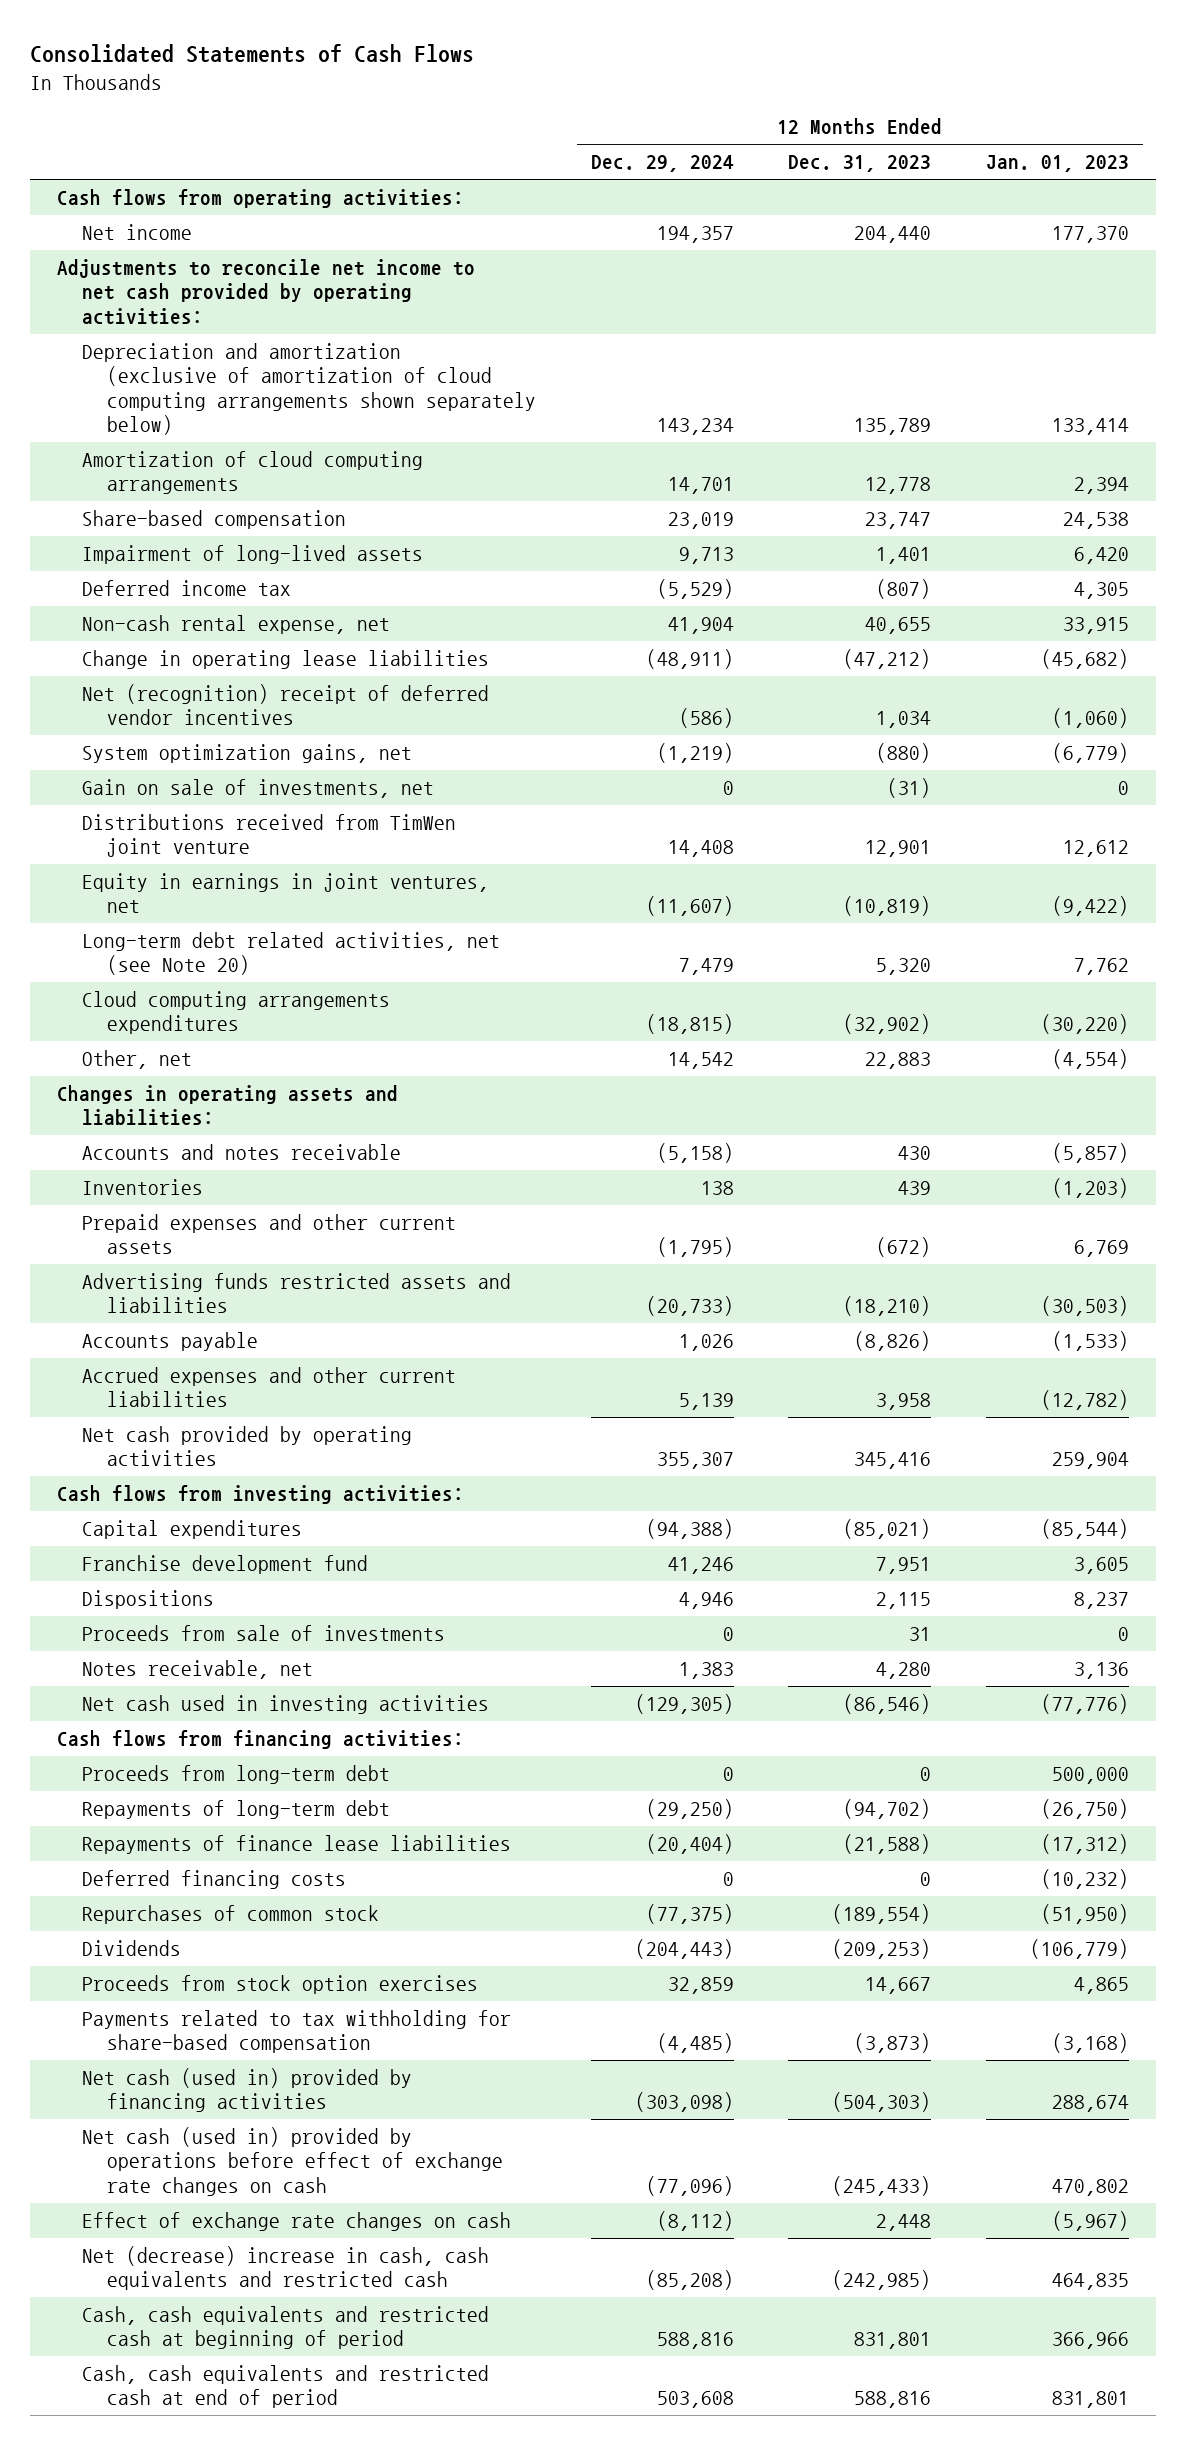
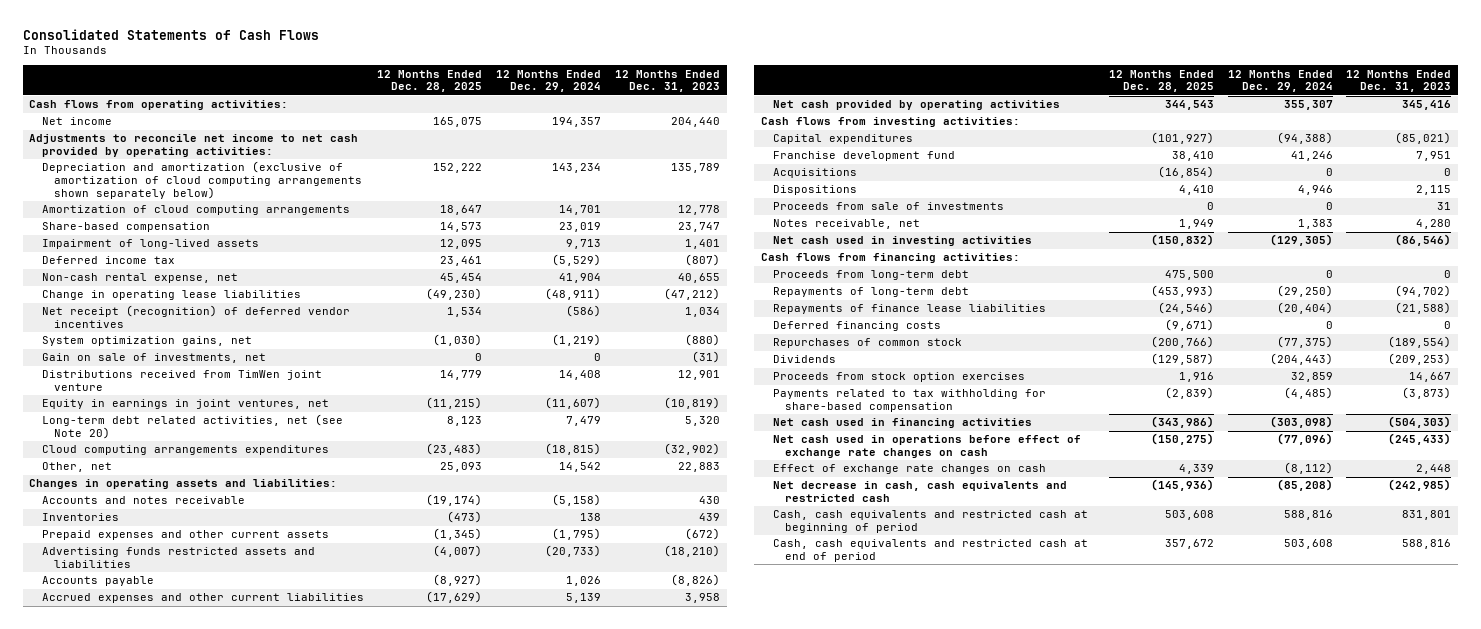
- | 12 Months Ended Dec. 29, 2024 | 12 Months Ended Dec. 31, 2023 | 12 Months Ended Jan. 01, 2023
+ | 12 Months Ended Dec. 28, 2025 | 12 Months Ended Dec. 29, 2024 | 12 Months Ended Dec. 31, 2023
- Net (recognition) receipt of deferred vendor incentives | (586) | 1,034 | (1,060)
+ Net receipt (recognition) of deferred vendor incentives | 1,534 | (586) | 1,034
+ Acquisitions | (16,854) | 0 | 0
- Net cash (used in) provided by financing activities | (303,098) | (504,303) | 288,674
- Net cash (used in) provided by operations before effect of exchange rate changes on cash | (77,096) | (245,433) | 470,802
+ Net cash used in financing activities | (343,986) | (303,098) | (504,303)
+ Net cash used in operations before effect of exchange rate changes on cash | (150,275) | (77,096) | (245,433)
- Net (decrease) increase in cash, cash equivalents and restricted cash | (85,208) | (242,985) | 464,835
+ Net decrease in cash, cash equivalents and restricted cash | (145,936) | (85,208) | (242,985)

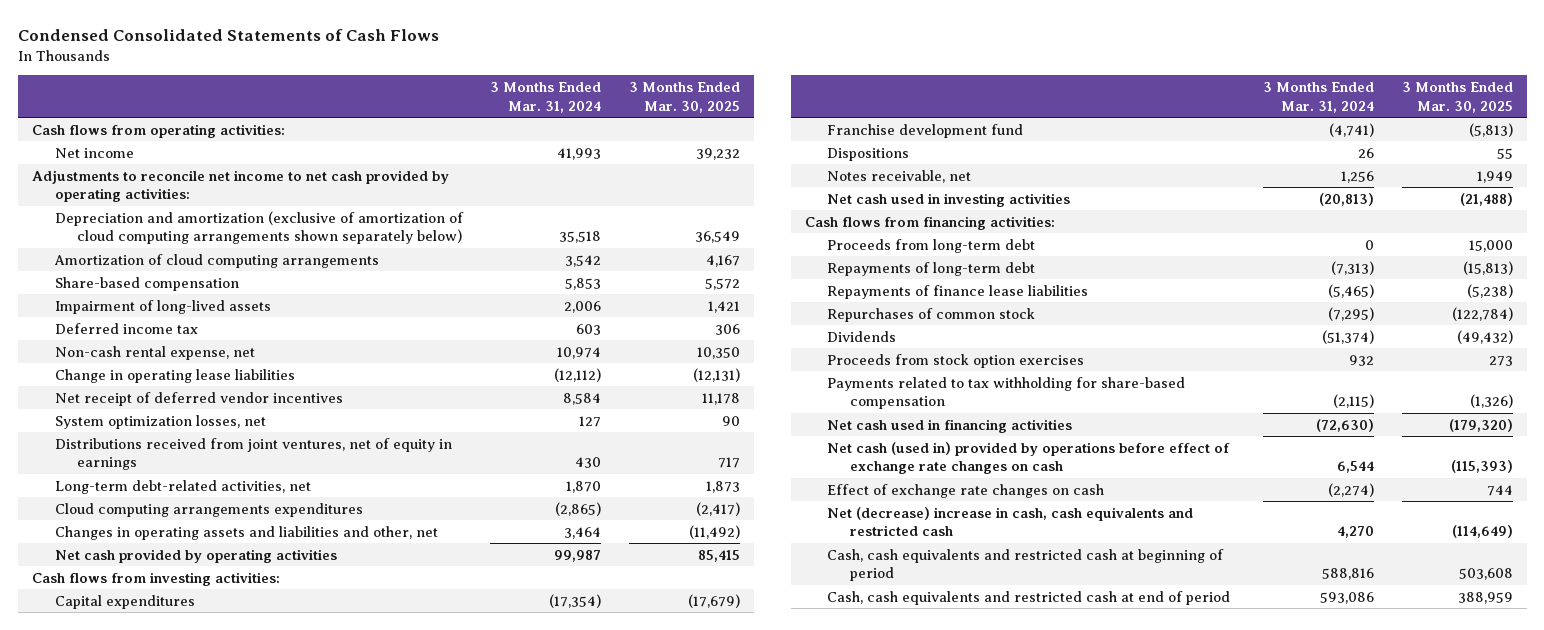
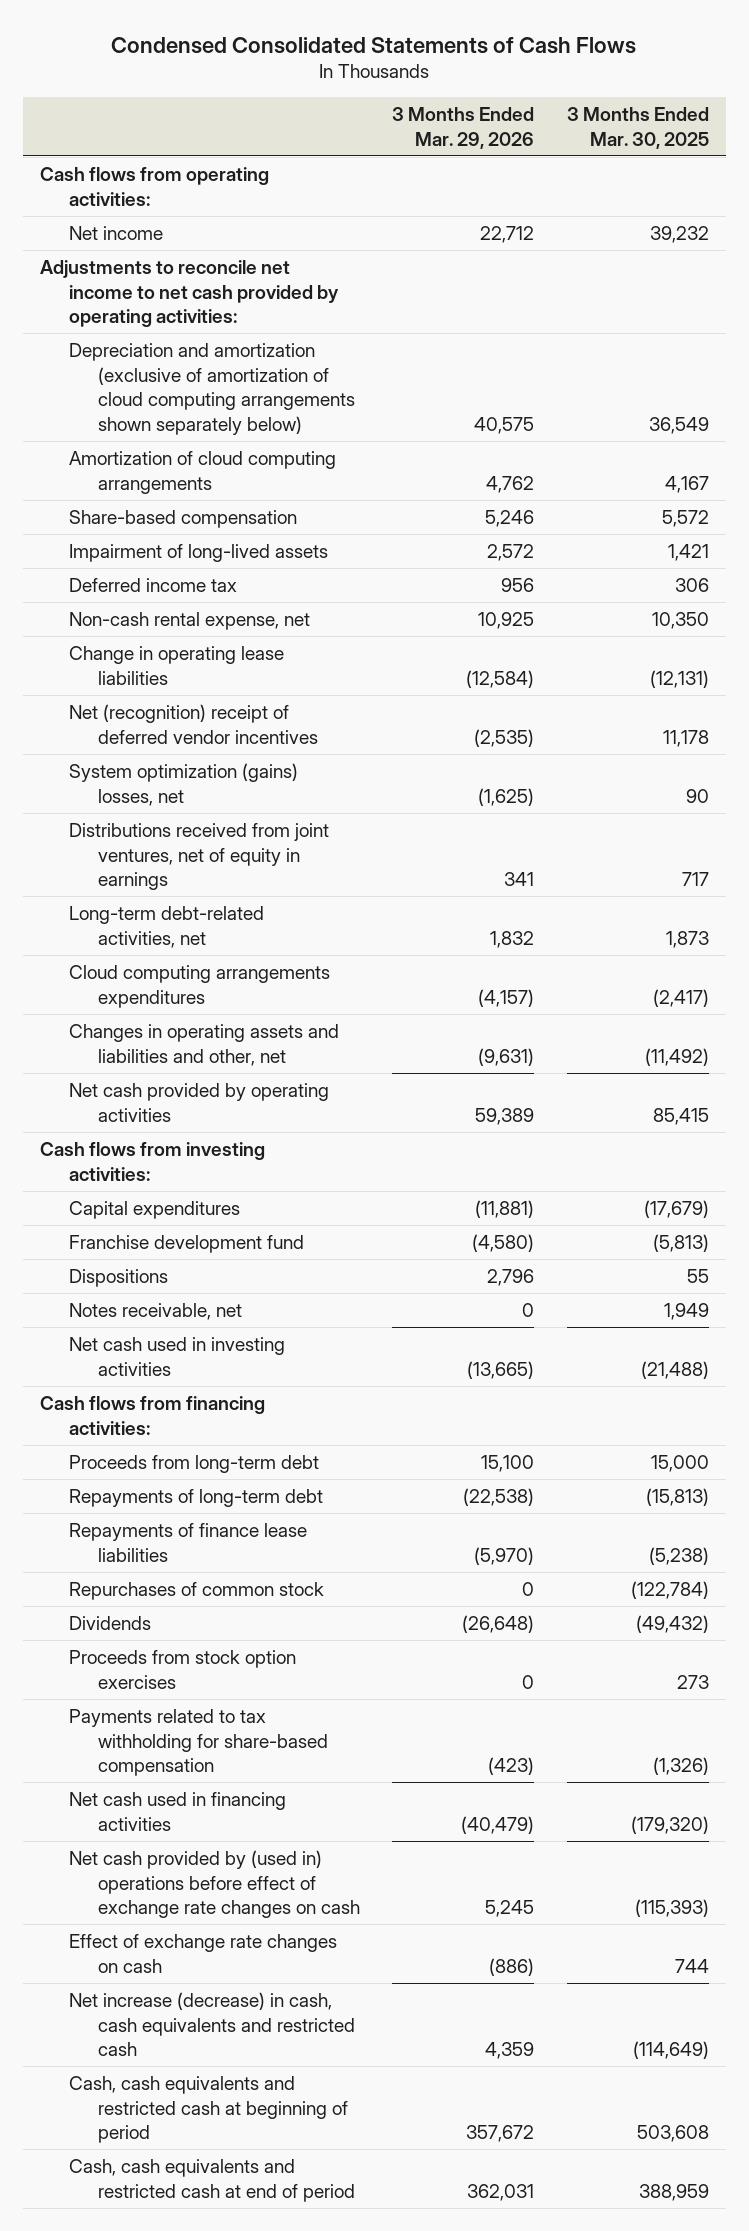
- | 3 Months Ended Mar. 31, 2024 | 3 Months Ended Mar. 30, 2025
+ | 3 Months Ended Mar. 29, 2026 | 3 Months Ended Mar. 30, 2025
- Net receipt of deferred vendor incentives | 8,584 | 11,178
- System optimization losses, net | 127 | 90
+ Net (recognition) receipt of deferred vendor incentives | (2,535) | 11,178
+ System optimization (gains) losses, net | (1,625) | 90
- Net cash (used in) provided by operations before effect of exchange rate changes on cash | 6,544 | (115,393)
+ Net cash provided by (used in) operations before effect of exchange rate changes on cash | 5,245 | (115,393)
- Net (decrease) increase in cash, cash equivalents and restricted cash | 4,270 | (114,649)
+ Net increase (decrease) in cash, cash equivalents and restricted cash | 4,359 | (114,649)

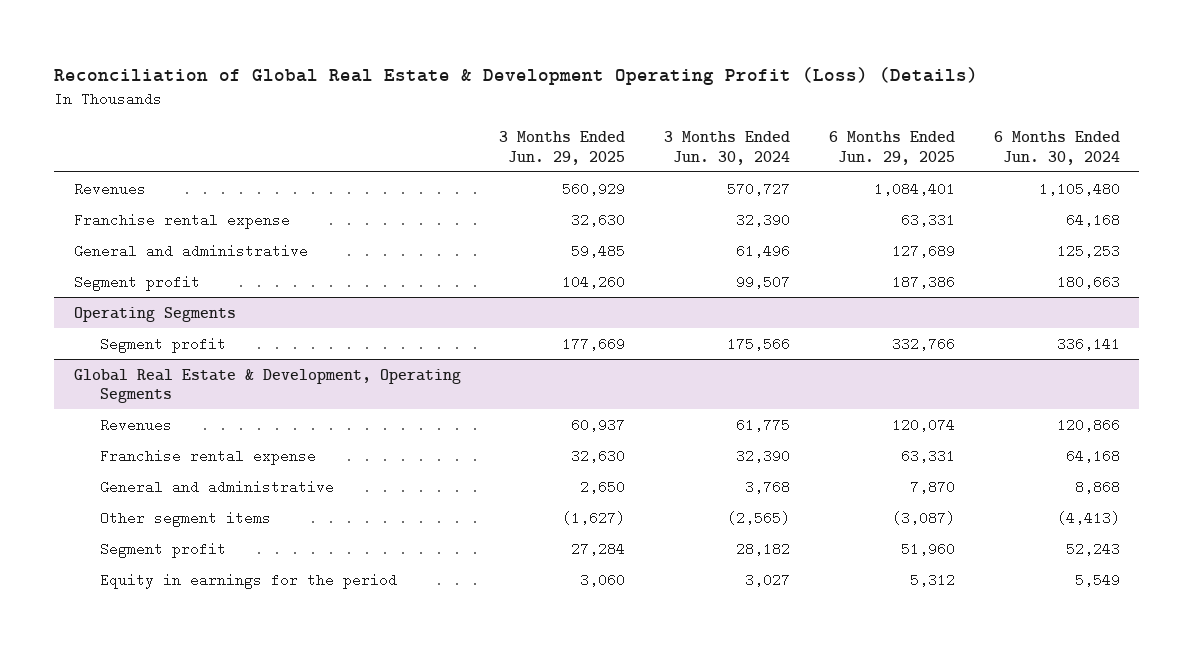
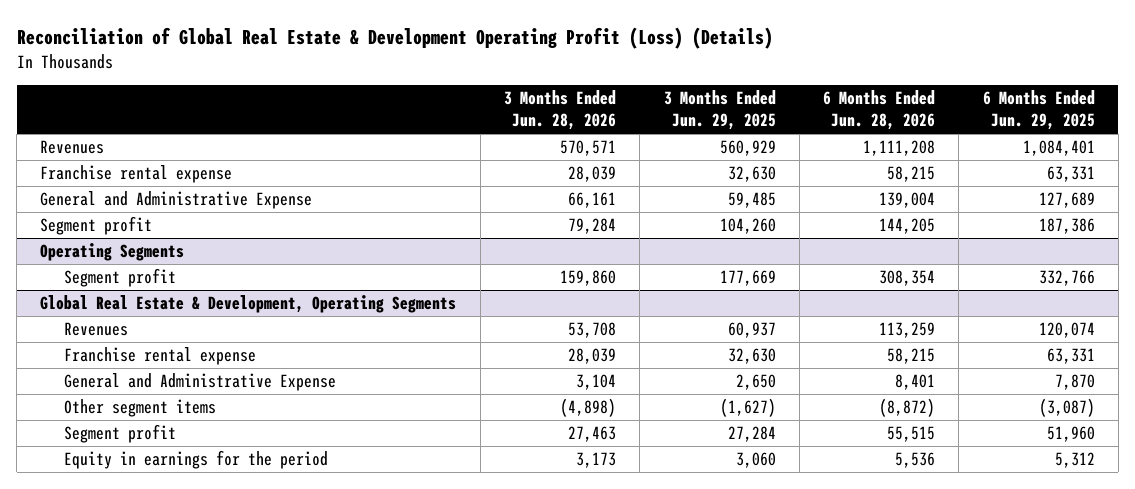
- | 3 Months Ended Jun. 29, 2025 | 3 Months Ended Jun. 30, 2024 | 6 Months Ended Jun. 29, 2025 | 6 Months Ended Jun. 30, 2024
+ | 3 Months Ended Jun. 28, 2026 | 3 Months Ended Jun. 29, 2025 | 6 Months Ended Jun. 28, 2026 | 6 Months Ended Jun. 29, 2025
- General and administrative | 59,485 | 61,496 | 127,689 | 125,253
+ General and Administrative Expense | 66,161 | 59,485 | 139,004 | 127,689
@ Global Real Estate & Development, Operating Segments
- General and administrative | 2,650 | 3,768 | 7,870 | 8,868
+ General and Administrative Expense | 3,104 | 2,650 | 8,401 | 7,870

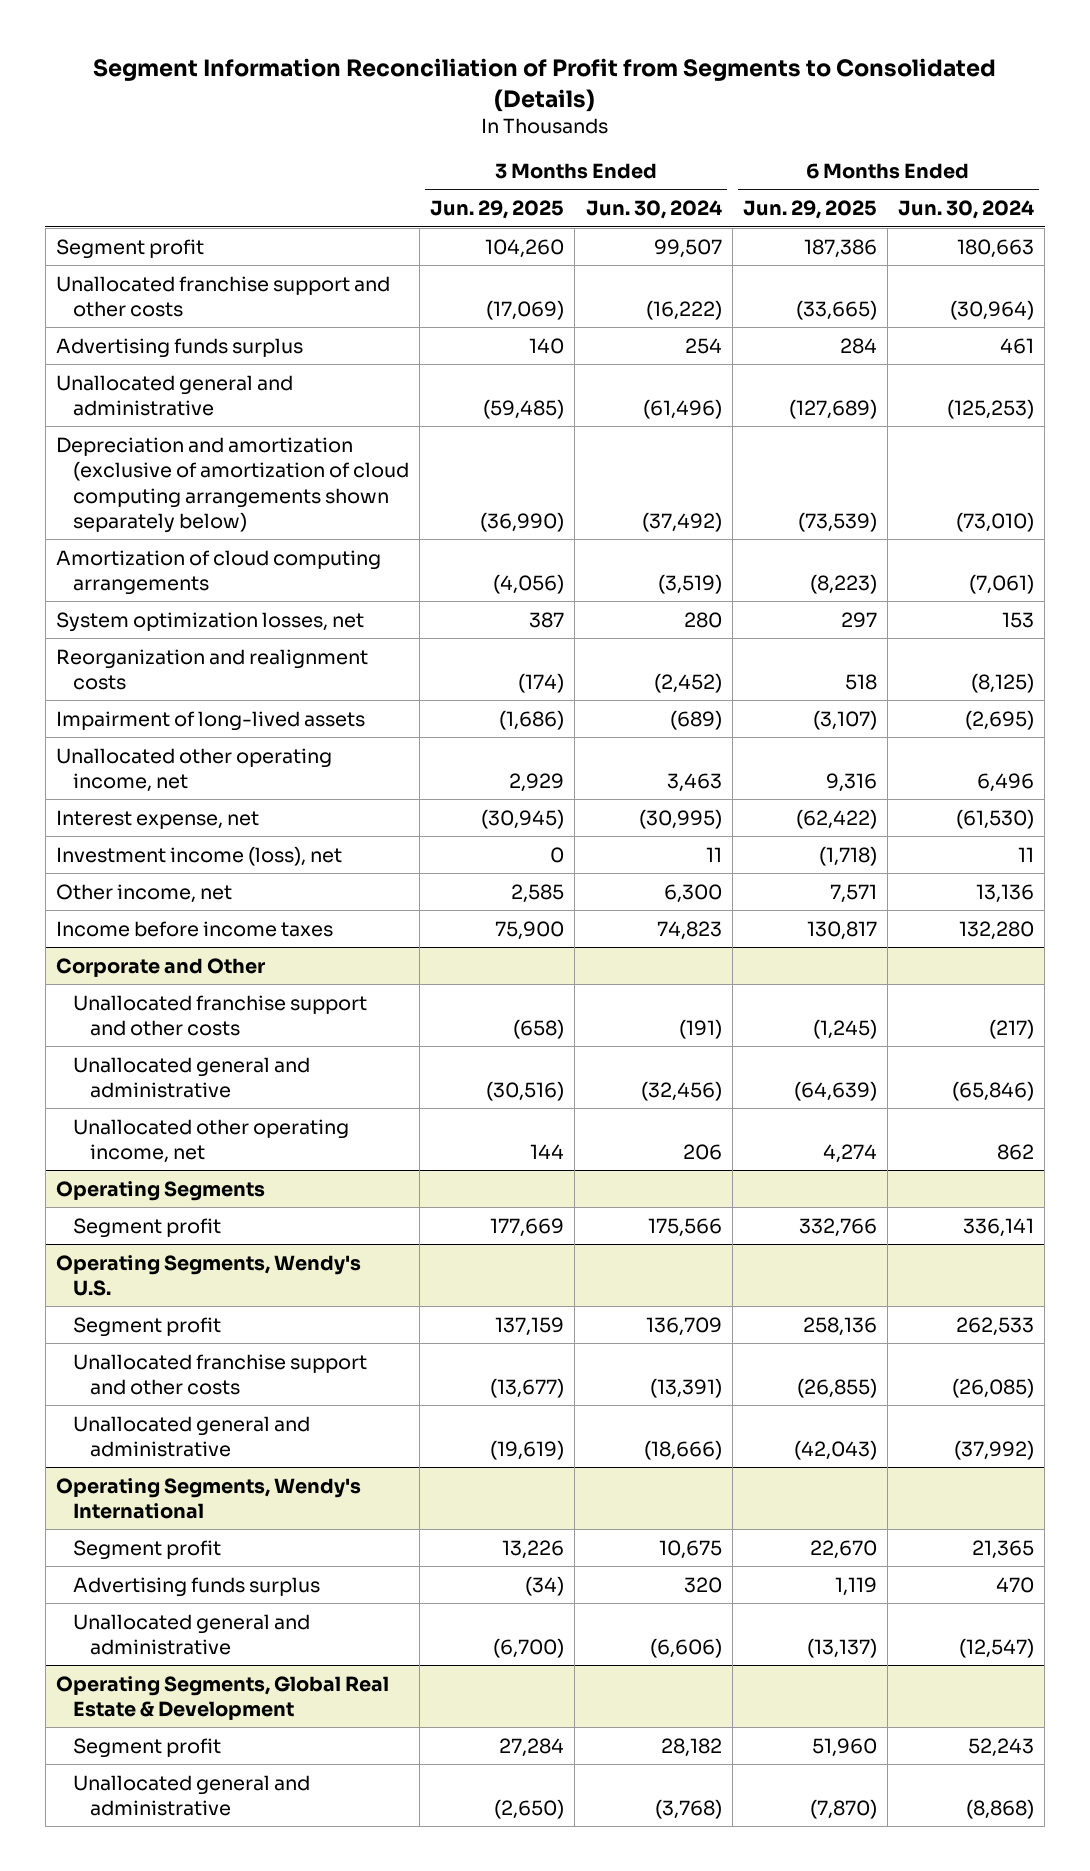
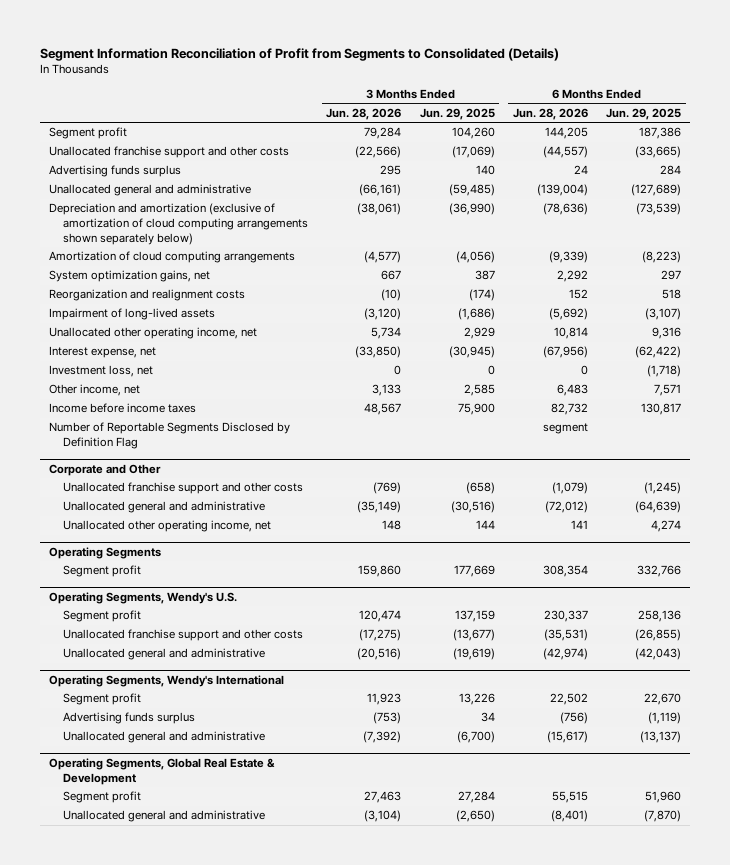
- | 3 Months Ended Jun. 29, 2025 | 3 Months Ended Jun. 30, 2024 | 6 Months Ended Jun. 29, 2025 | 6 Months Ended Jun. 30, 2024
+ | 3 Months Ended Jun. 28, 2026 | 3 Months Ended Jun. 29, 2025 | 6 Months Ended Jun. 28, 2026 | 6 Months Ended Jun. 29, 2025
- System optimization losses, net | 387 | 280 | 297 | 153
+ System optimization gains, net | 667 | 387 | 2,292 | 297
- Investment income (loss), net | 0 | 11 | (1,718) | 11
+ Investment loss, net | 0 | 0 | 0 | (1,718)
+ Number of Reportable Segments Disclosed by Definition Flag | | | segment |
@ Operating Segments, Wendy's International
- Advertising funds surplus | (34) | 320 | 1,119 | 470
+ Advertising funds surplus | (753) | 34 | (756) | (1,119)

